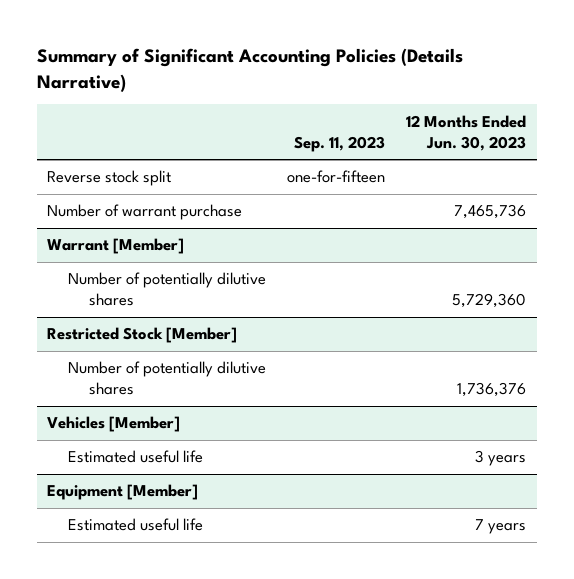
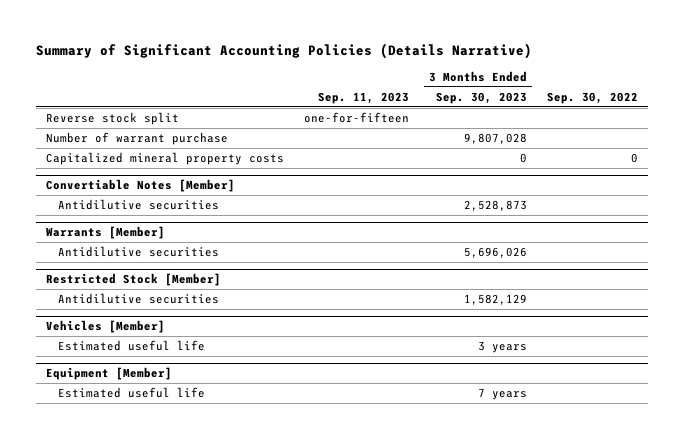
- | Sep. 11, 2023 | 12 Months Ended Jun. 30, 2023
+ | Sep. 11, 2023 | 3 Months Ended Sep. 30, 2023 | Sep. 30, 2022
- Warrant [Member]
- Number of potentially dilutive shares | | 5,729,360
+ Capitalized mineral property costs | | 0 | 0
+ Convertiable Notes [Member]
+ Antidilutive securities | | 2,528,873 |
+ Warrants [Member]
+ Antidilutive securities | | 5,696,026 |
@ Restricted Stock [Member]
- Number of potentially dilutive shares | | 1,736,376
+ Antidilutive securities | | 1,582,129 |

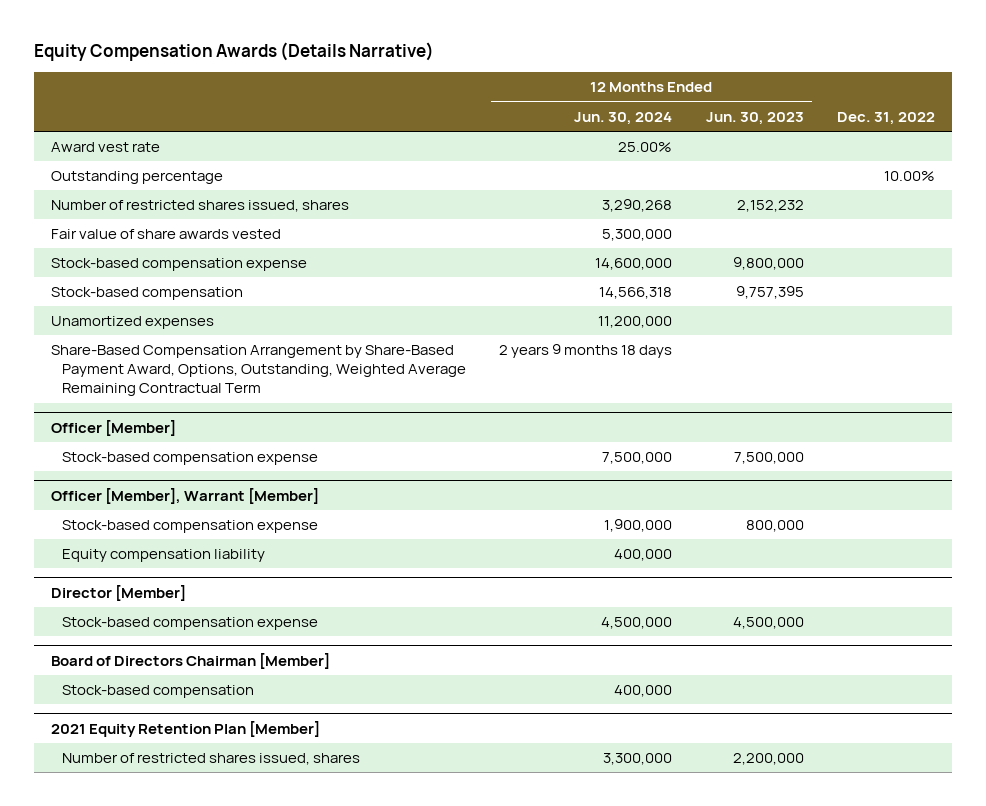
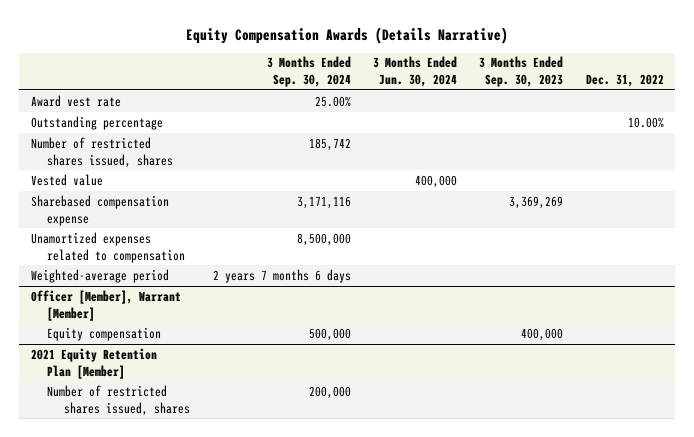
- | 12 Months Ended Jun. 30, 2024 | 12 Months Ended Jun. 30, 2023 | Dec. 31, 2022
+ | 3 Months Ended Sep. 30, 2024 | 3 Months Ended Jun. 30, 2024 | 3 Months Ended Sep. 30, 2023 | Dec. 31, 2022
- Fair value of share awards vested | 5,300,000 | |
- Stock-based compensation expense | 14,600,000 | 9,800,000 |
- Stock-based compensation | 14,566,318 | 9,757,395 |
- Unamortized expenses | 11,200,000 | |
- Share-Based Compensation Arrangement by Share-Based Payment Award, Options, Outstanding, Weighted Average Remaining Contractual Term | 2 years 9 months 18 days | |
- Officer [Member]
- Stock-based compensation expense | 7,500,000 | 7,500,000 |
+ Vested value | | 400,000 | |
+ Sharebased compensation expense | 3,171,116 | | 3,369,269 |
+ Unamortized expenses related to compensation | 8,500,000 | | |
+ Weighted-average period | 2 years 7 months 6 days | | |
@ Officer [Member], Warrant [Member]
- Stock-based compensation expense | 1,900,000 | 800,000 |
- Equity compensation liability | 400,000 | |
- Director [Member]
- Stock-based compensation expense | 4,500,000 | 4,500,000 |
- Board of Directors Chairman [Member]
- Stock-based compensation | 400,000 | |
@ Officer [Member], Warrant [Member]
+ Equity compensation | 500,000 | | 400,000 |

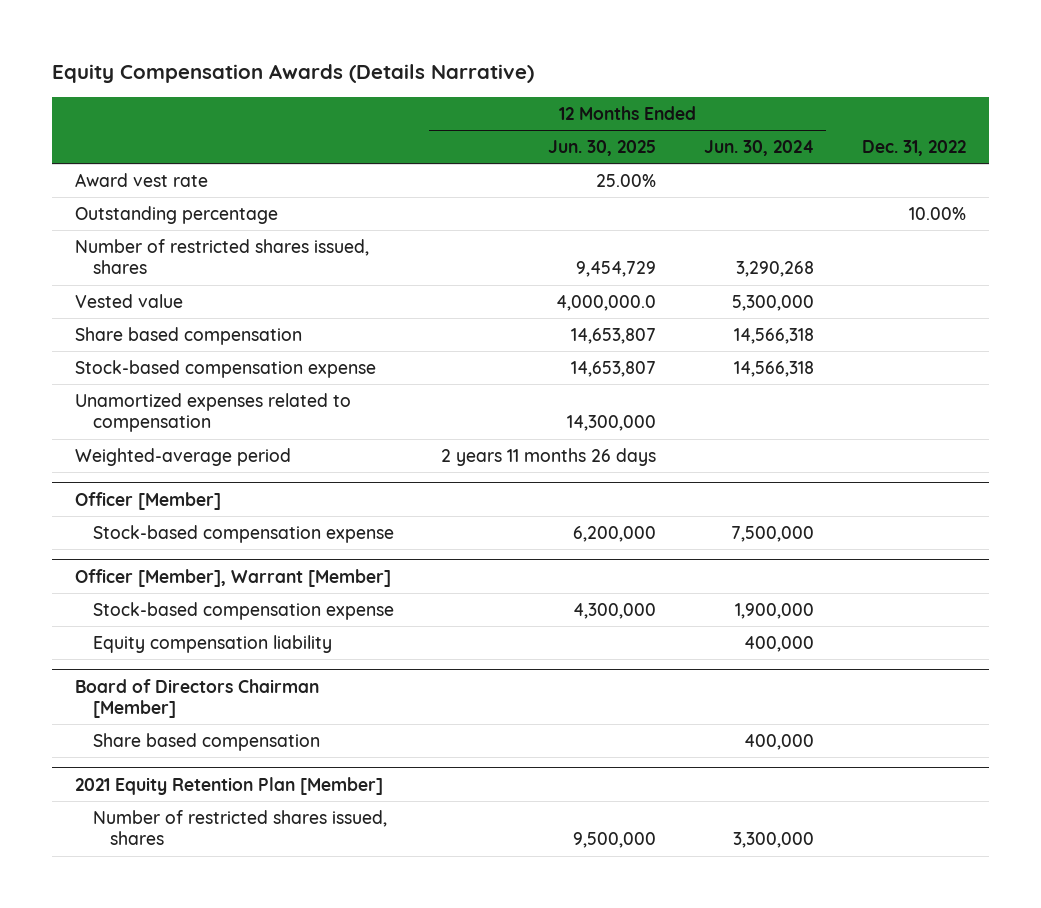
- | 3 Months Ended Sep. 30, 2024 | 3 Months Ended Jun. 30, 2024 | 3 Months Ended Sep. 30, 2023 | Dec. 31, 2022
+ | 12 Months Ended Jun. 30, 2025 | 12 Months Ended Jun. 30, 2024 | Dec. 31, 2022
- Sharebased compensation expense | 3,171,116 | | 3,369,269 |
+ Share based compensation | 14,653,807 | 14,566,318 |
+ Stock-based compensation expense | 14,653,807 | 14,566,318 |
+ Officer [Member]
+ Stock-based compensation expense | 6,200,000 | 7,500,000 |
@ Officer [Member], Warrant [Member]
- Equity compensation | 500,000 | | 400,000 |
+ Stock-based compensation expense | 4,300,000 | 1,900,000 |
+ Equity compensation liability | | 400,000 |
+ Board of Directors Chairman [Member]
+ Share based compensation | | 400,000 |

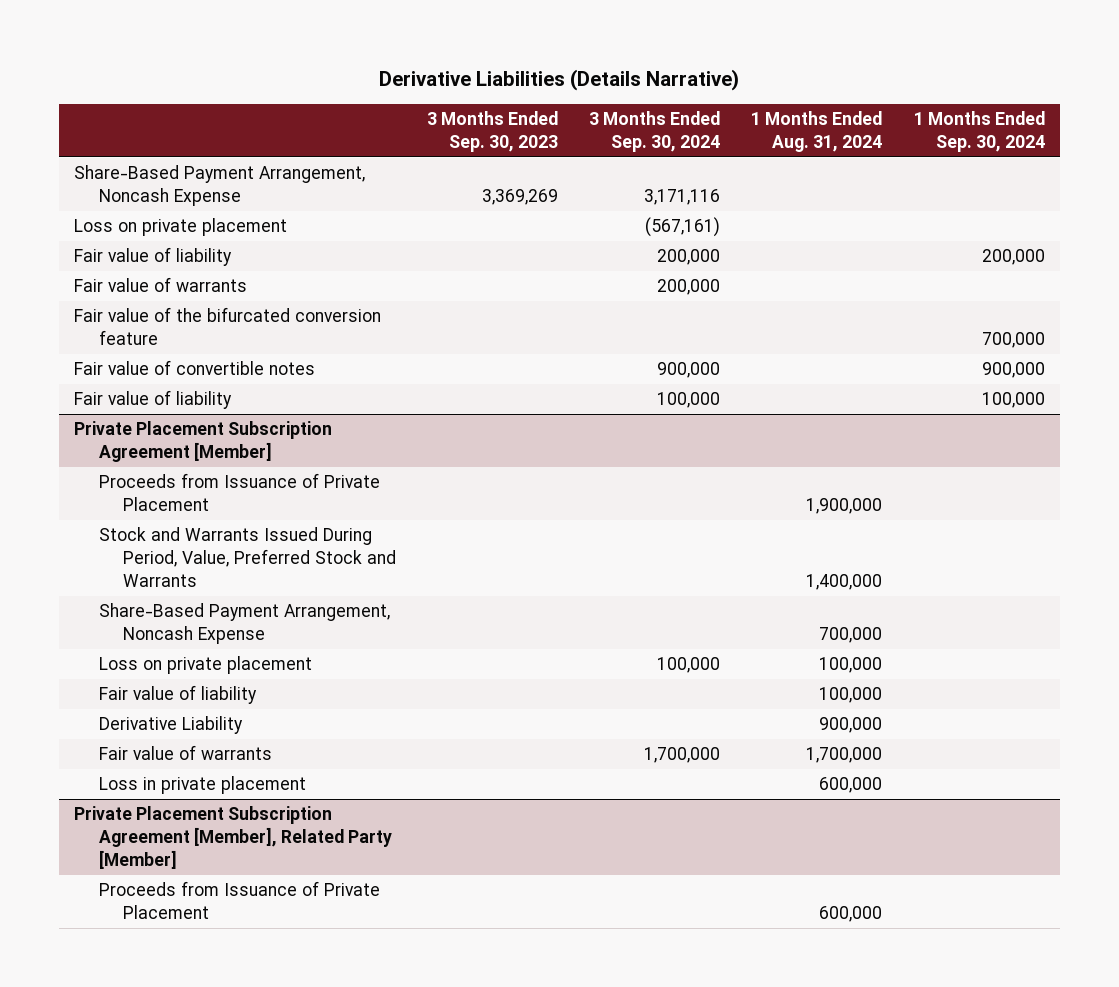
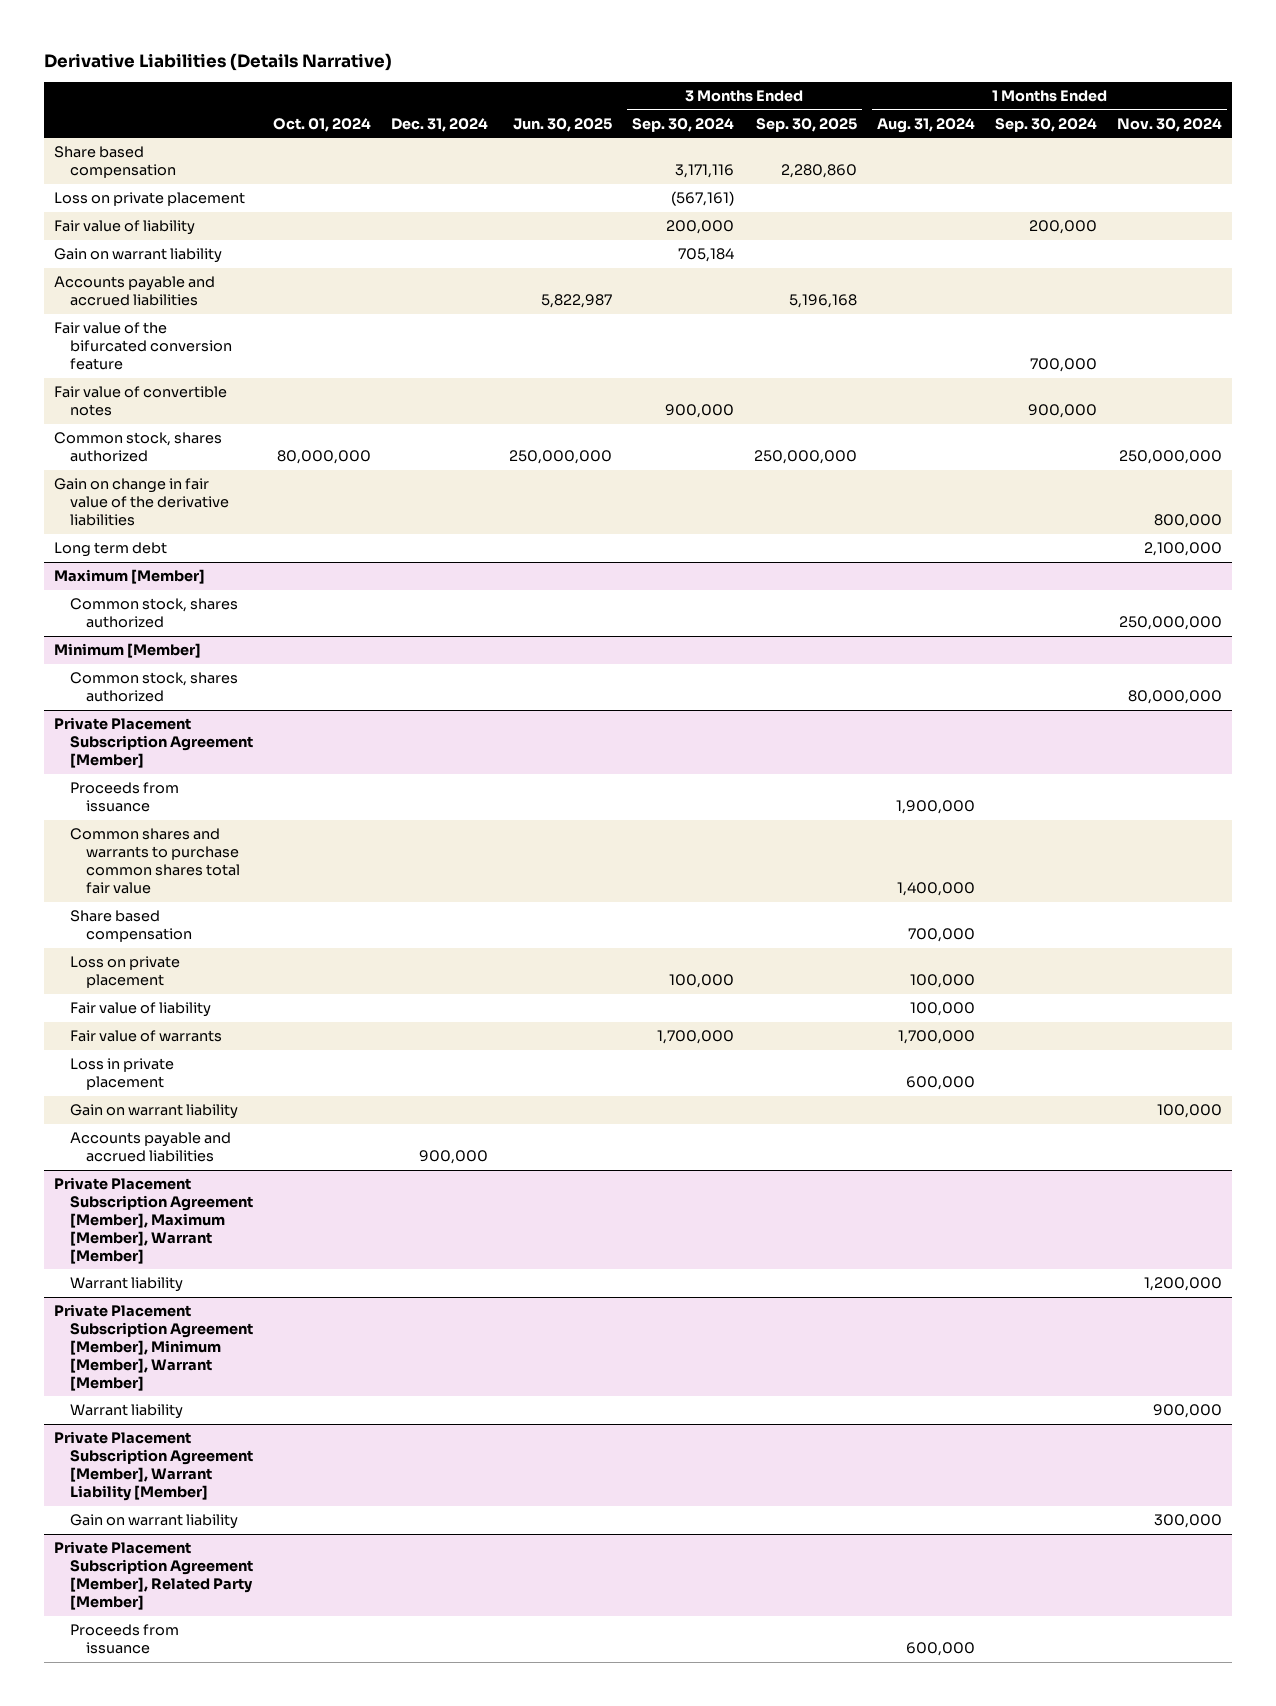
- | 3 Months Ended Sep. 30, 2023 | 3 Months Ended Sep. 30, 2024 | 1 Months Ended Aug. 31, 2024 | 1 Months Ended Sep. 30, 2024
+ | Oct. 01, 2024 | Dec. 31, 2024 | Jun. 30, 2025 | 3 Months Ended Sep. 30, 2024 | 3 Months Ended Sep. 30, 2025 | 1 Months Ended Aug. 31, 2024 | 1 Months Ended Sep. 30, 2024 | 1 Months Ended Nov. 30, 2024
- Share-Based Payment Arrangement, Noncash Expense | 3,369,269 | 3,171,116 | |
+ Share based compensation | | | | 3,171,116 | 2,280,860 | | |
- Fair value of warrants | | 200,000 | |
+ Gain on warrant liability | | | | 705,184 | | | |
+ Accounts payable and accrued liabilities | | | 5,822,987 | | 5,196,168 | | |
- Fair value of liability | | 100,000 | | 100,000
+ Common stock, shares authorized | 80,000,000 | | 250,000,000 | | 250,000,000 | | | 250,000,000
+ Gain on change in fair value of the derivative liabilities | | | | | | | | 800,000
+ Long term debt | | | | | | | | 2,100,000
+ Maximum [Member]
+ Common stock, shares authorized | | | | | | | | 250,000,000
+ Minimum [Member]
+ Common stock, shares authorized | | | | | | | | 80,000,000
@ Private Placement Subscription Agreement [Member]
- Proceeds from Issuance of Private Placement | | | 1,900,000 |
- Stock and Warrants Issued During Period, Value, Preferred Stock and Warrants | | | 1,400,000 |
- Share-Based Payment Arrangement, Noncash Expense | | | 700,000 |
+ Proceeds from issuance | | | | | | 1,900,000 | |
+ Common shares and warrants to purchase common shares total fair value | | | | | | 1,400,000 | |
+ Share based compensation | | | | | | 700,000 | |
- Derivative Liability | | | 900,000 |
+ Gain on warrant liability | | | | | | | | 100,000
+ Accounts payable and accrued liabilities | | 900,000 | | | | | |
+ Private Placement Subscription Agreement [Member], Maximum [Member], Warrant [Member]
+ Warrant liability | | | | | | | | 1,200,000
+ Private Placement Subscription Agreement [Member], Minimum [Member], Warrant [Member]
+ Warrant liability | | | | | | | | 900,000
+ Private Placement Subscription Agreement [Member], Warrant Liability [Member]
+ Gain on warrant liability | | | | | | | | 300,000
@ Private Placement Subscription Agreement [Member], Related Party [Member]
- Proceeds from Issuance of Private Placement | | | 600,000 |
+ Proceeds from issuance | | | | | | 600,000 | |

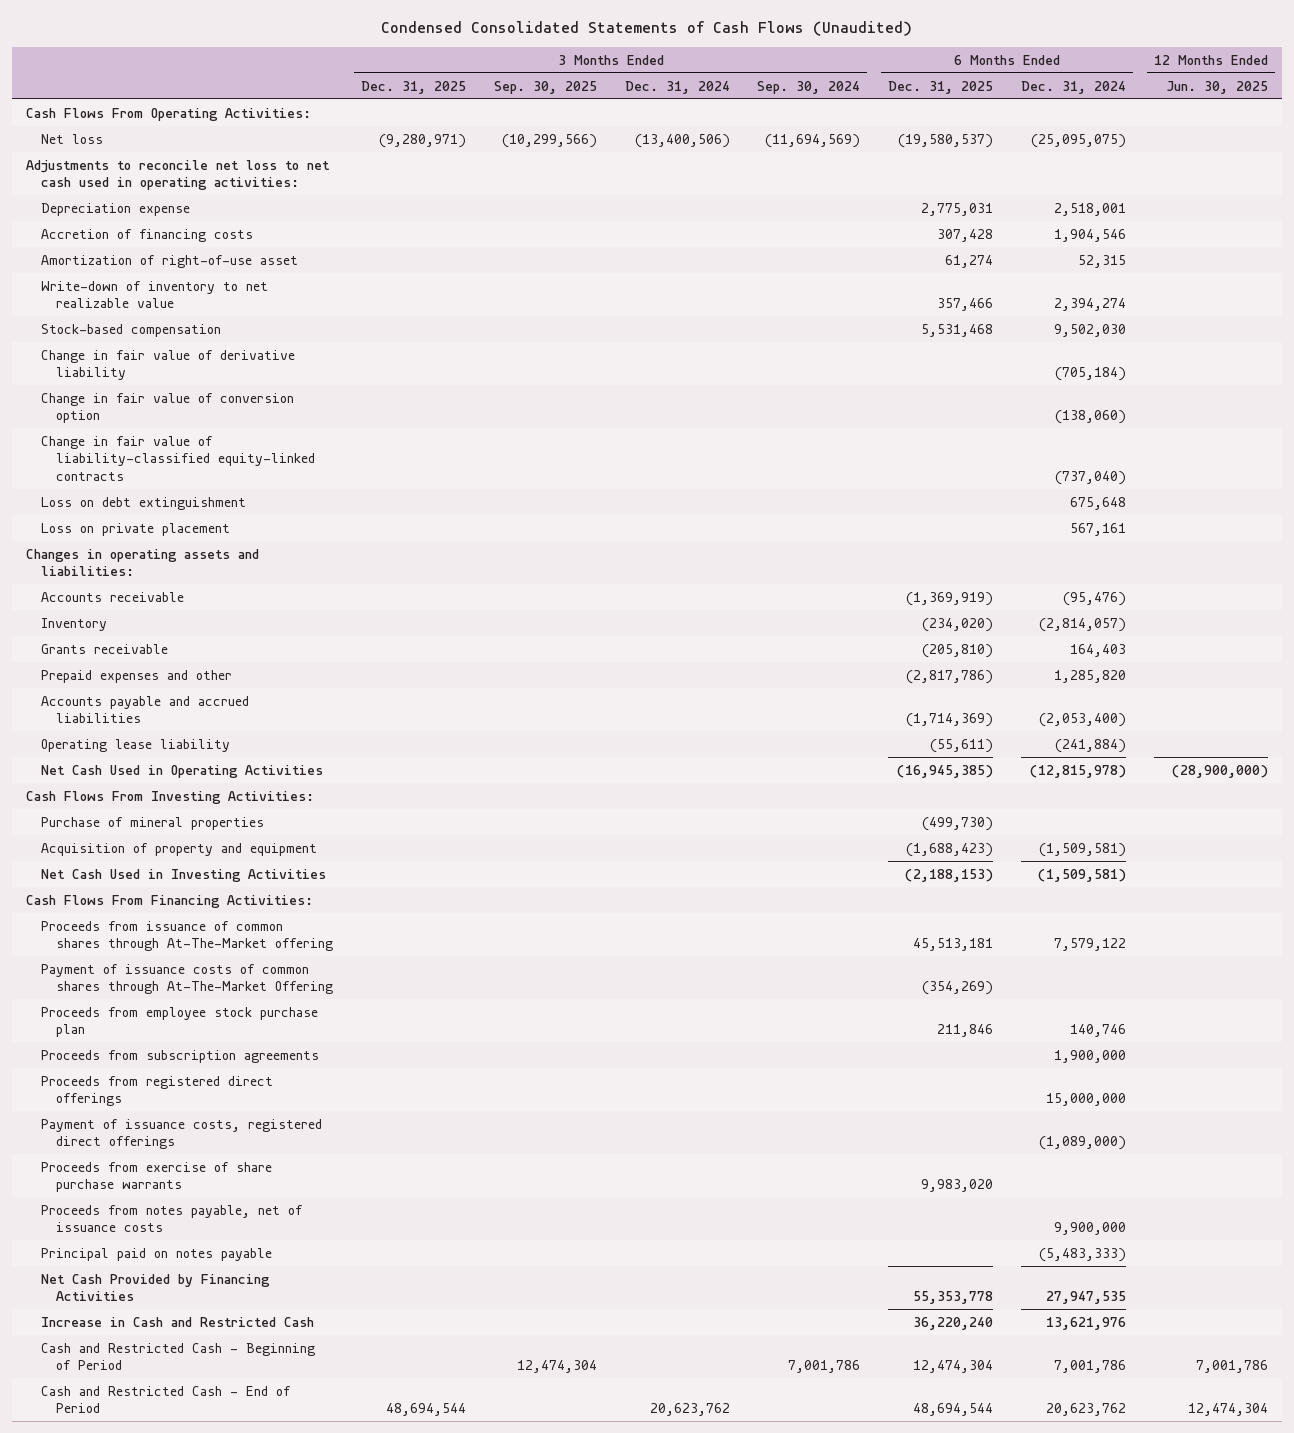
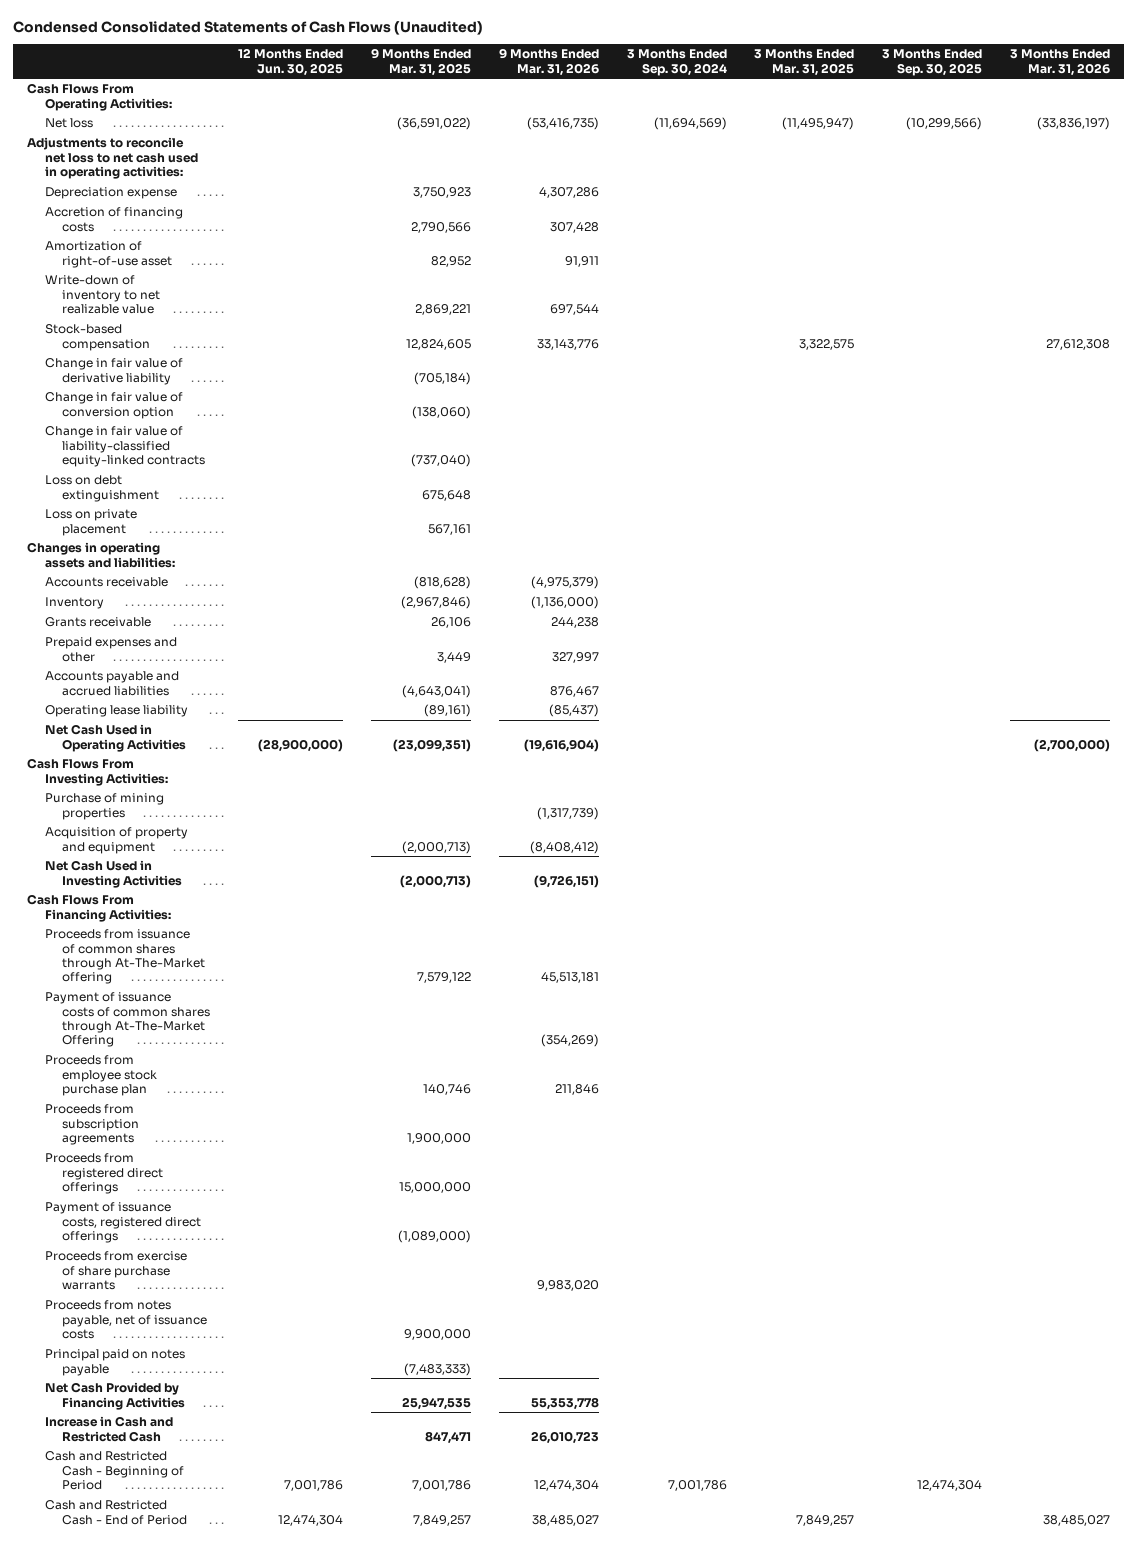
- | 3 Months Ended Dec. 31, 2025 | 3 Months Ended Sep. 30, 2025 | 3 Months Ended Dec. 31, 2024 | 3 Months Ended Sep. 30, 2024 | 6 Months Ended Dec. 31, 2025 | 6 Months Ended Dec. 31, 2024 | 12 Months Ended Jun. 30, 2025
+ | 12 Months Ended Jun. 30, 2025 | 9 Months Ended Mar. 31, 2025 | 9 Months Ended Mar. 31, 2026 | 3 Months Ended Sep. 30, 2024 | 3 Months Ended Mar. 31, 2025 | 3 Months Ended Sep. 30, 2025 | 3 Months Ended Mar. 31, 2026
- Purchase of mineral properties | | | | | (499,730) | |
+ Purchase of mining properties | | | (1,317,739) | | | |

